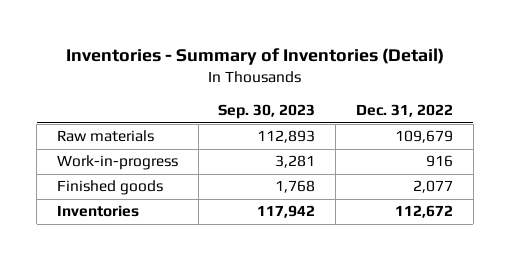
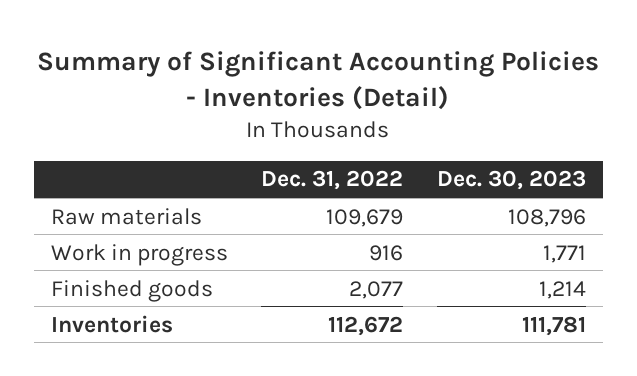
- Inventories - Summary of Inventories (Detail)
+ Summary of Significant Accounting Policies - Inventories (Detail)
- | Sep. 30, 2023 | Dec. 31, 2022
+ | Dec. 31, 2022 | Dec. 30, 2023
- Work-in-progress | 3,281 | 916
+ Work in progress | 916 | 1,771

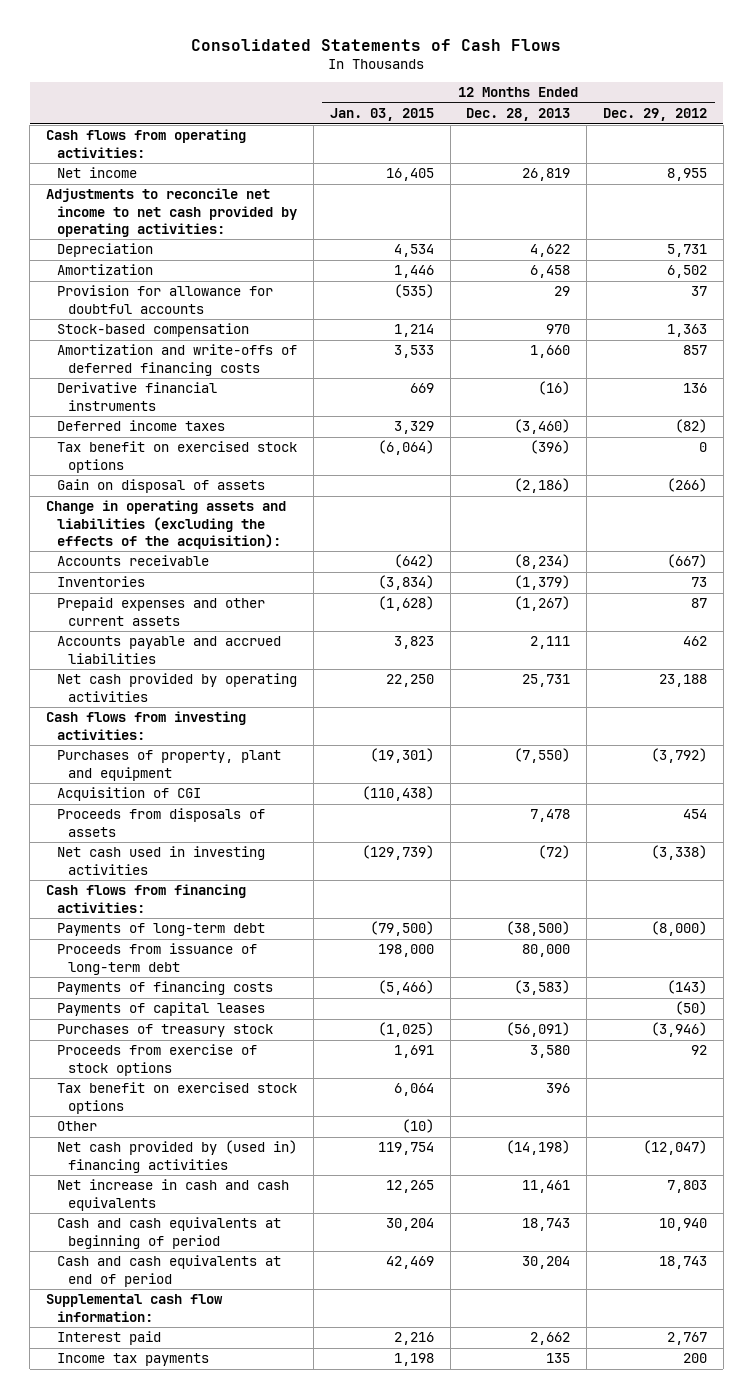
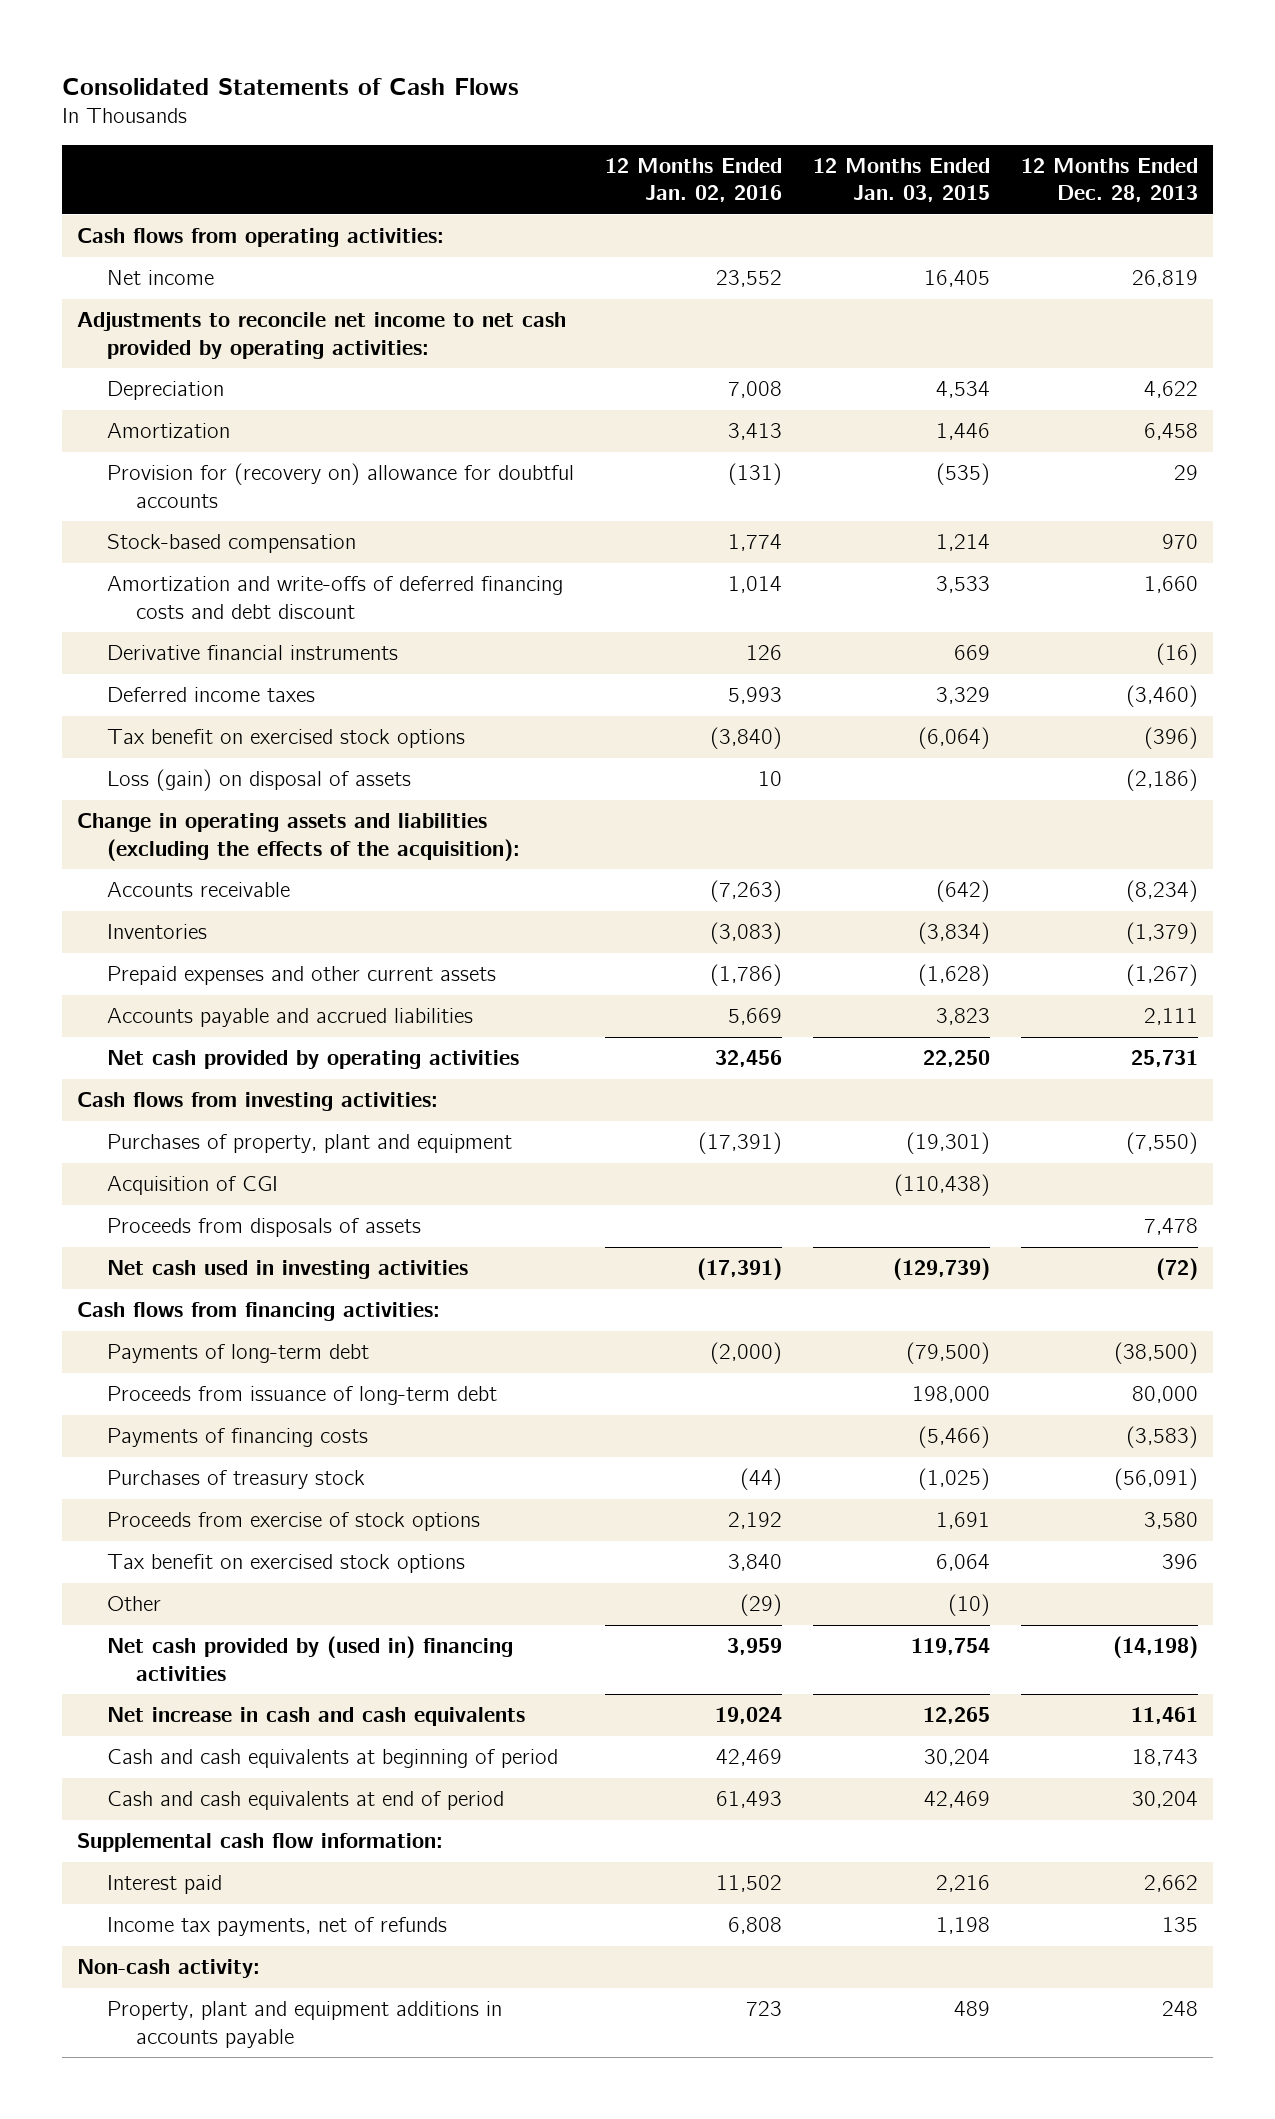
- | 12 Months Ended Jan. 03, 2015 | 12 Months Ended Dec. 28, 2013 | 12 Months Ended Dec. 29, 2012
+ | 12 Months Ended Jan. 02, 2016 | 12 Months Ended Jan. 03, 2015 | 12 Months Ended Dec. 28, 2013
- Provision for allowance for doubtful accounts | (535) | 29 | 37
+ Provision for (recovery on) allowance for doubtful accounts | (131) | (535) | 29
- Amortization and write-offs of deferred financing costs | 3,533 | 1,660 | 857
+ Amortization and write-offs of deferred financing costs and debt discount | 1,014 | 3,533 | 1,660
- Gain on disposal of assets | | (2,186) | (266)
+ Loss (gain) on disposal of assets | 10 | | (2,186)
- Payments of capital leases | | | (50)
- Income tax payments | 1,198 | 135 | 200
+ Income tax payments, net of refunds | 6,808 | 1,198 | 135
+ Non-cash activity:
+ Property, plant and equipment additions in accounts payable | 723 | 489 | 248

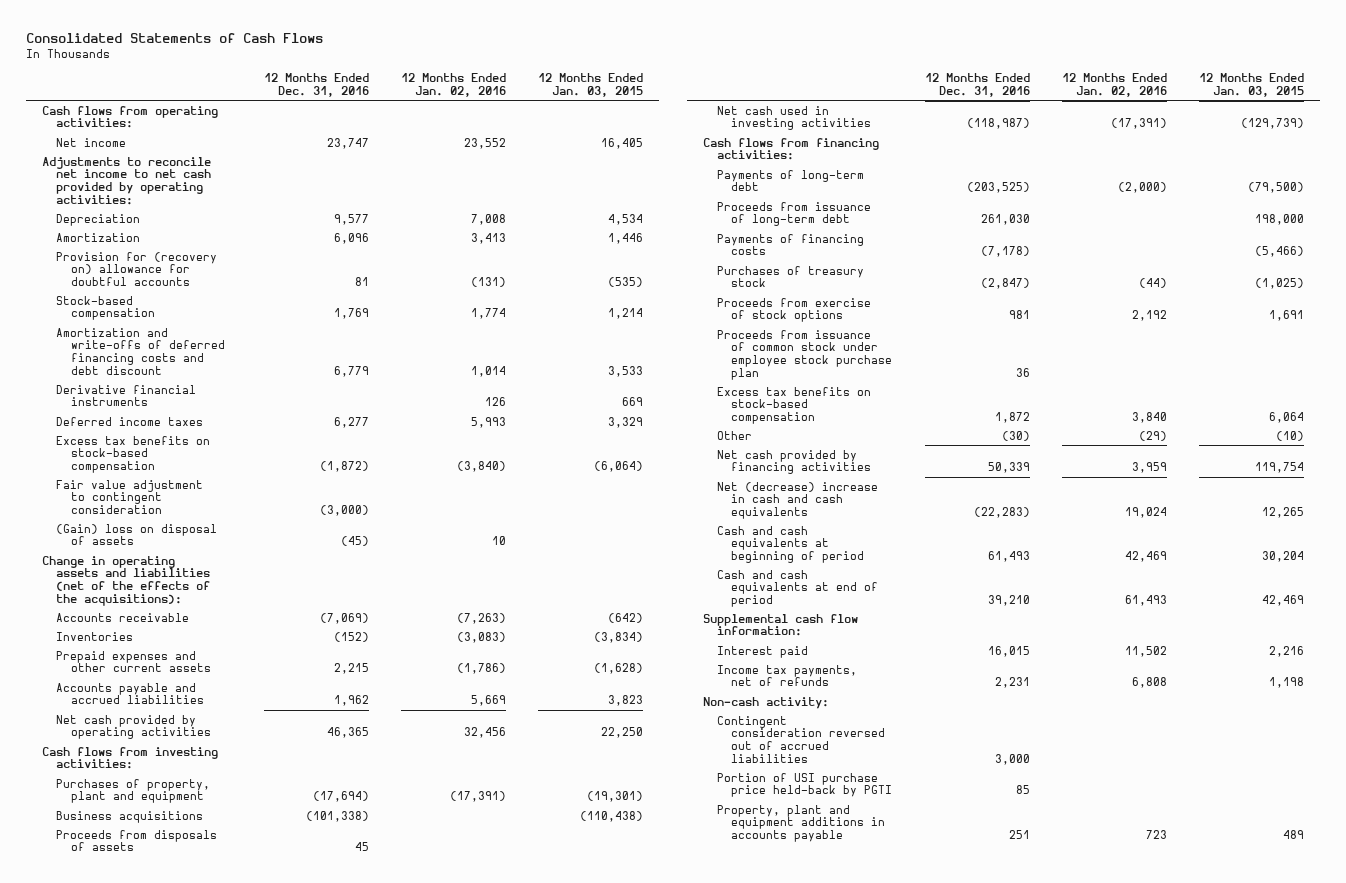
- | 12 Months Ended Jan. 02, 2016 | 12 Months Ended Jan. 03, 2015 | 12 Months Ended Dec. 28, 2013
+ | 12 Months Ended Dec. 31, 2016 | 12 Months Ended Jan. 02, 2016 | 12 Months Ended Jan. 03, 2015
- Tax benefit on exercised stock options | (3,840) | (6,064) | (396)
- Loss (gain) on disposal of assets | 10 | | (2,186)
- Change in operating assets and liabilities (excluding the effects of the acquisition):
+ Excess tax benefits on stock-based compensation | (1,872) | (3,840) | (6,064)
+ Fair value adjustment to contingent consideration | (3,000) | |
+ (Gain) loss on disposal of assets | (45) | 10 |
+ Change in operating assets and liabilities (net of the effects of the acquisitions):
- Acquisition of CGI | | (110,438) |
+ Business acquisitions | (101,338) | | (110,438)
- Tax benefit on exercised stock options | 3,840 | 6,064 | 396
+ Proceeds from issuance of common stock under employee stock purchase plan | 36 | |
+ Excess tax benefits on stock-based compensation | 1,872 | 3,840 | 6,064
- Net cash provided by (used in) financing activities | 3,959 | 119,754 | (14,198)
- Net increase in cash and cash equivalents | 19,024 | 12,265 | 11,461
+ Net cash provided by financing activities | 50,339 | 3,959 | 119,754
+ Net (decrease) increase in cash and cash equivalents | (22,283) | 19,024 | 12,265
+ Contingent consideration reversed out of accrued liabilities | 3,000 | |
+ Portion of USI purchase price held-back by PGTI | 85 | |

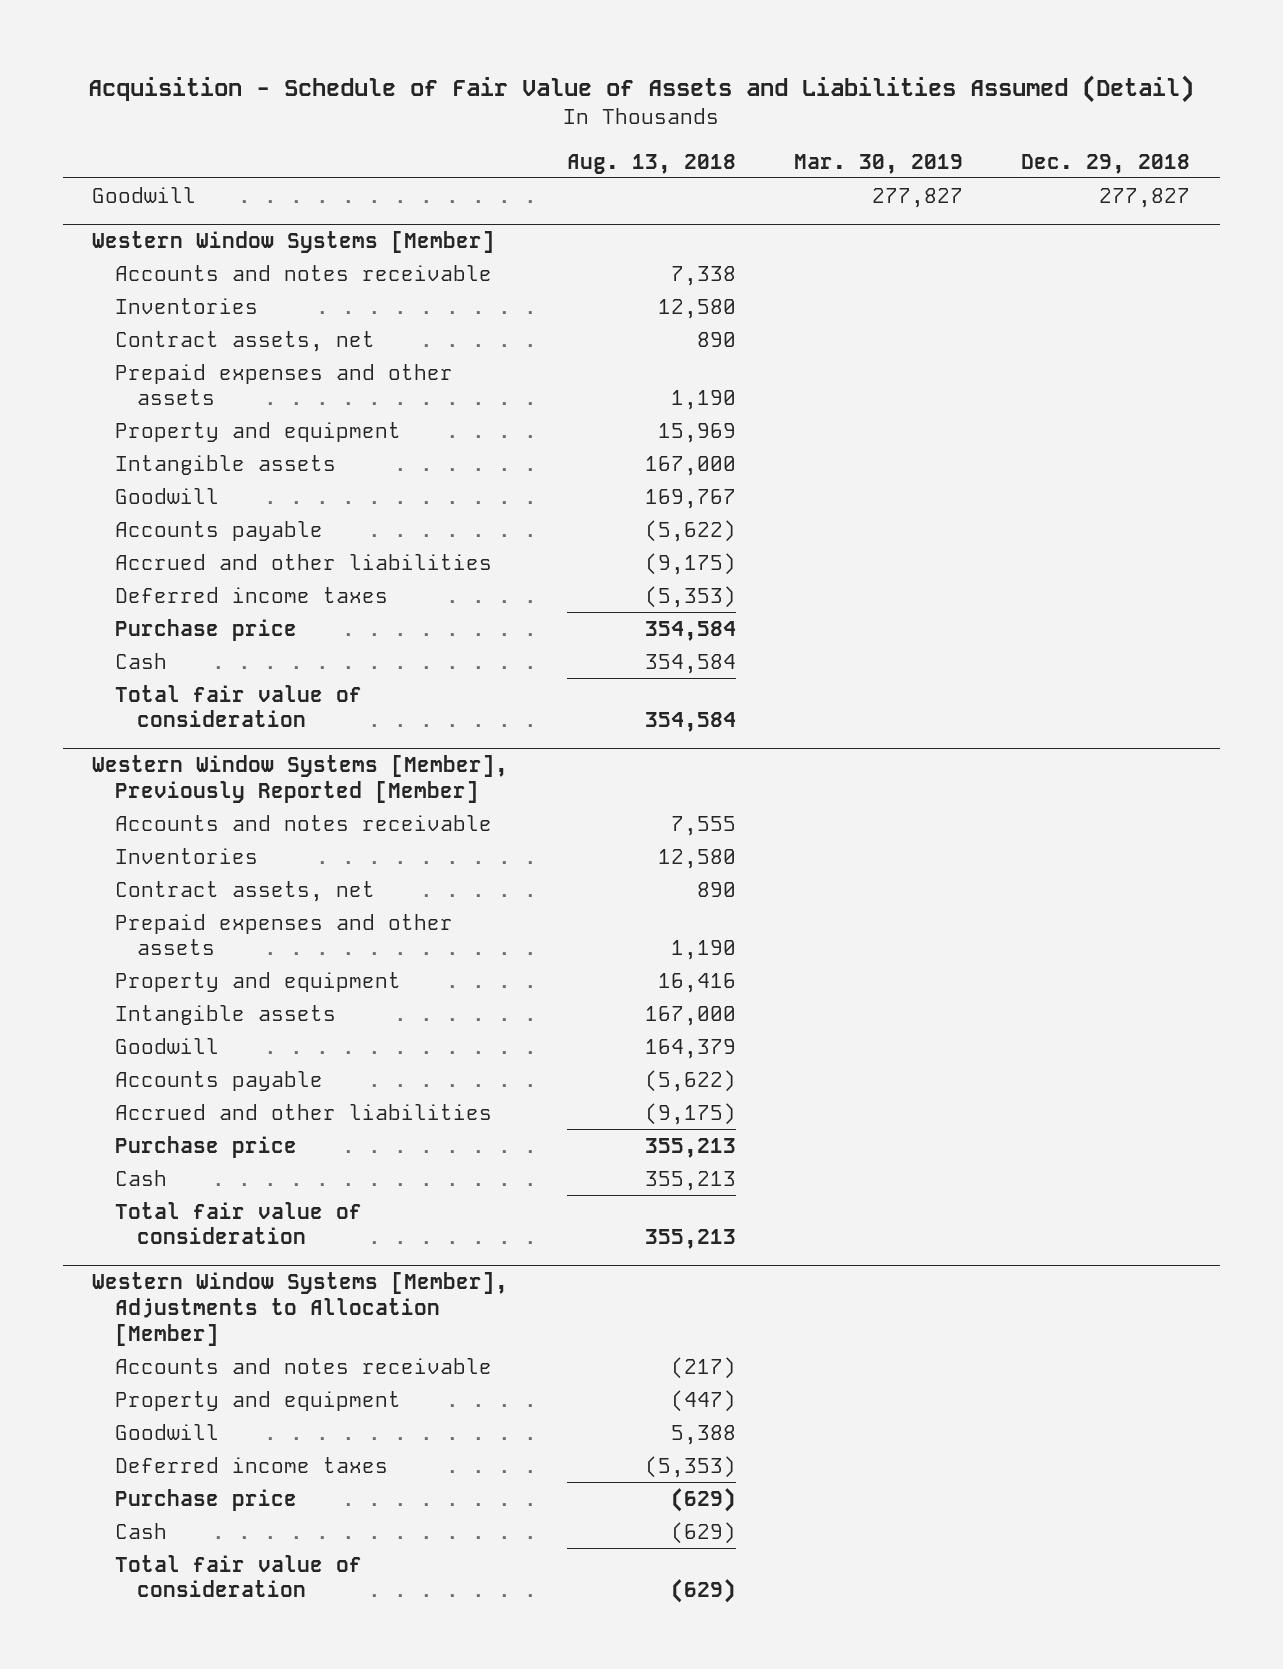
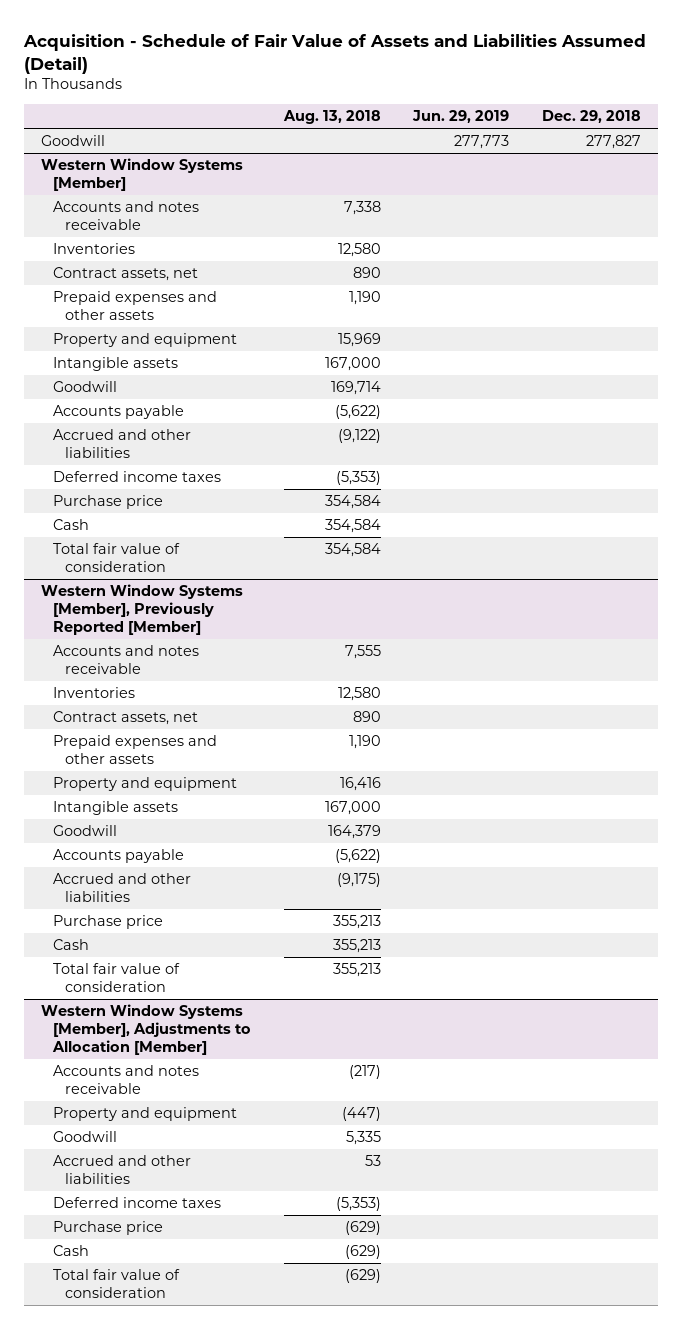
- | Aug. 13, 2018 | Mar. 30, 2019 | Dec. 29, 2018
+ | Aug. 13, 2018 | Jun. 29, 2019 | Dec. 29, 2018
@ Western Window Systems [Member]
- Goodwill | 169,767 | |
+ Goodwill | 169,714 | |
- Accrued and other liabilities | (9,175) | |
+ Accrued and other liabilities | (9,122) | |
@ Western Window Systems [Member], Adjustments to Allocation [Member]
- Goodwill | 5,388 | |
+ Goodwill | 5,335 | |
+ Accrued and other liabilities | 53 | |

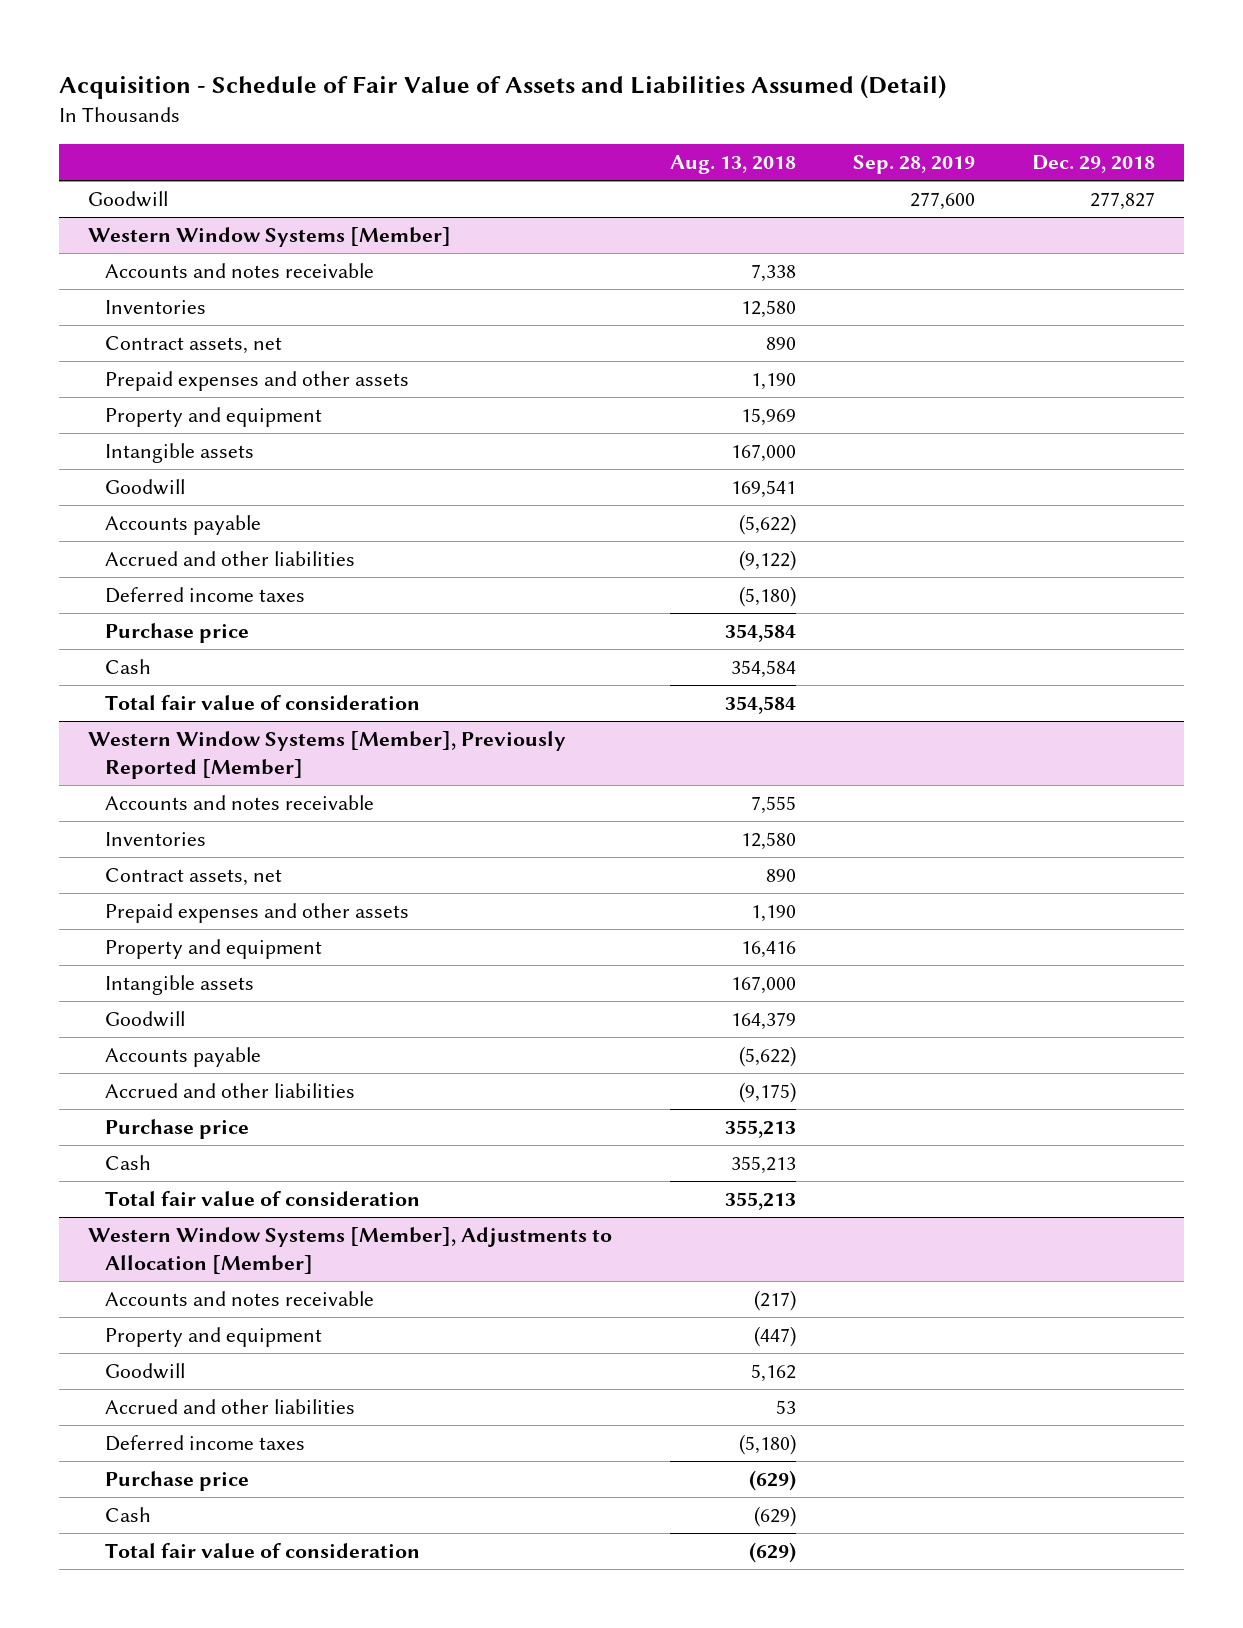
- | Aug. 13, 2018 | Jun. 29, 2019 | Dec. 29, 2018
+ | Aug. 13, 2018 | Sep. 28, 2019 | Dec. 29, 2018
@ Western Window Systems [Member]
- Goodwill | 169,714 | |
+ Goodwill | 169,541 | |
- Deferred income taxes | (5,353) | |
+ Deferred income taxes | (5,180) | |
@ Western Window Systems [Member], Adjustments to Allocation [Member]
- Goodwill | 5,335 | |
+ Goodwill | 5,162 | |
- Deferred income taxes | (5,353) | |
+ Deferred income taxes | (5,180) | |

